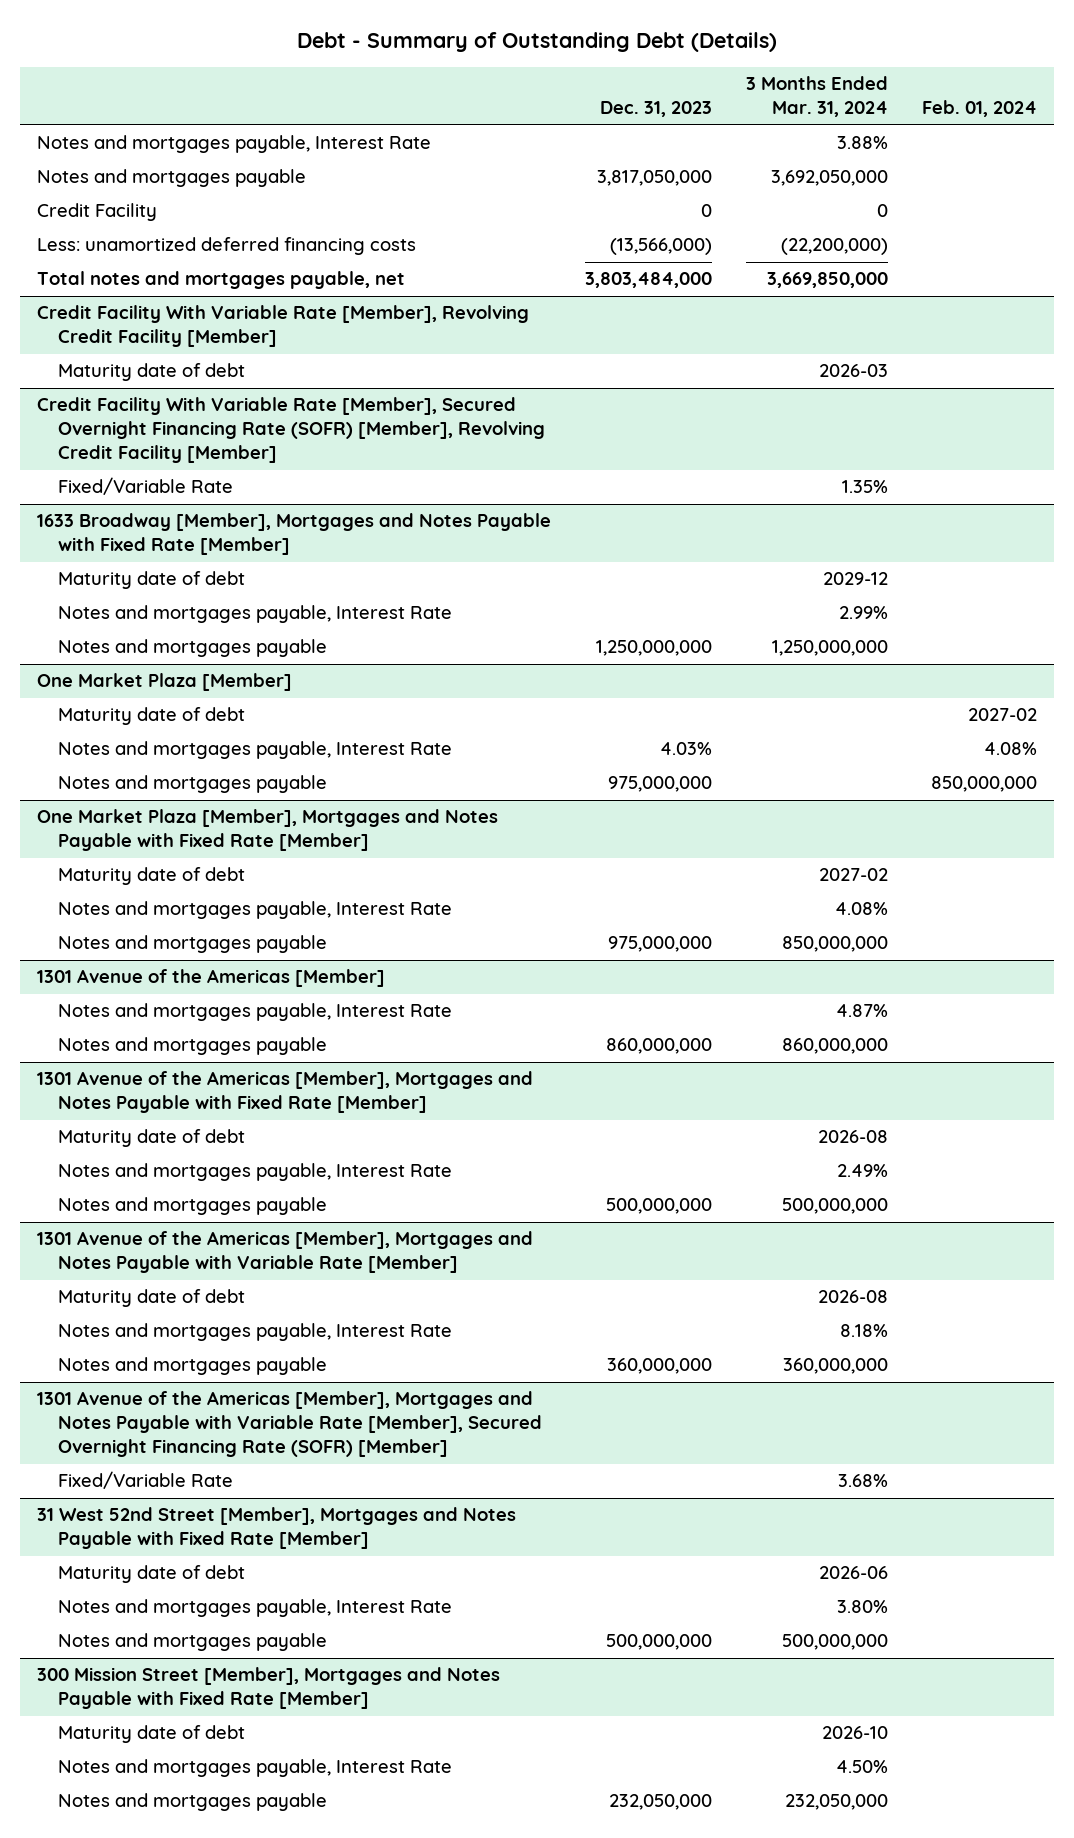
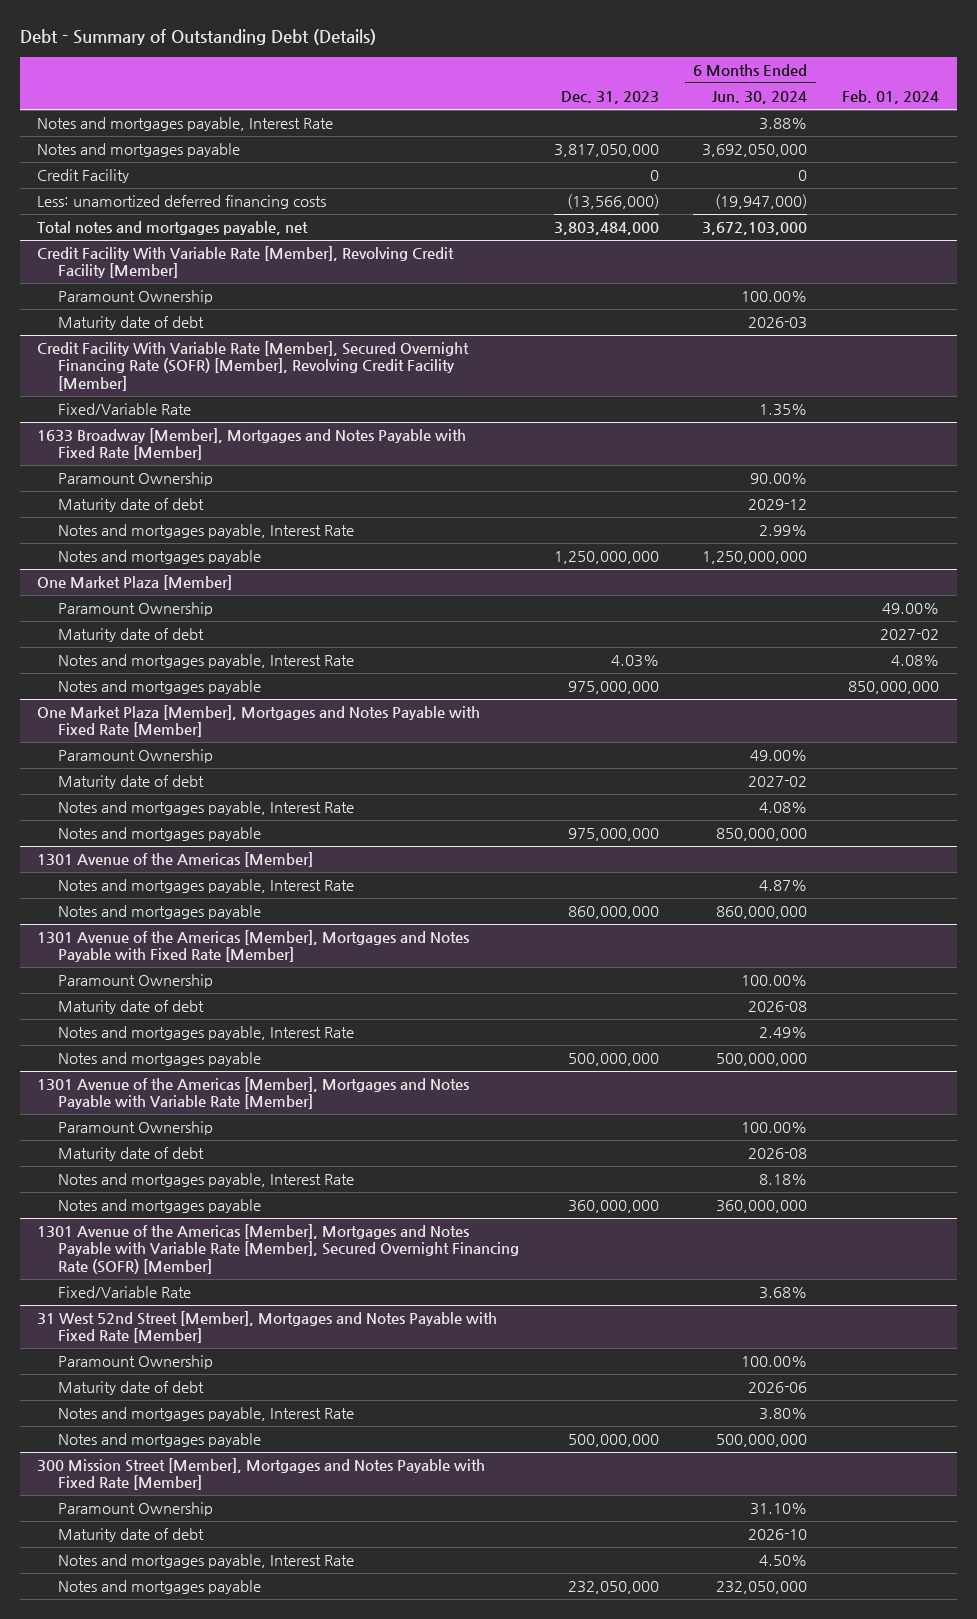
- | Dec. 31, 2023 | 3 Months Ended Mar. 31, 2024 | Feb. 01, 2024
+ | Dec. 31, 2023 | 6 Months Ended Jun. 30, 2024 | Feb. 01, 2024
@ Credit Facility With Variable Rate [Member], Revolving Credit Facility [Member]
+ Paramount Ownership | | 100.00% |
@ 1633 Broadway [Member], Mortgages and Notes Payable with Fixed Rate [Member]
+ Paramount Ownership | | 90.00% |
@ One Market Plaza [Member]
+ Paramount Ownership | | | 49.00%
@ One Market Plaza [Member], Mortgages and Notes Payable with Fixed Rate [Member]
+ Paramount Ownership | | 49.00% |
@ 1301 Avenue of the Americas [Member], Mortgages and Notes Payable with Fixed Rate [Member]
+ Paramount Ownership | | 100.00% |
@ 1301 Avenue of the Americas [Member], Mortgages and Notes Payable with Variable Rate [Member]
+ Paramount Ownership | | 100.00% |
@ 31 West 52nd Street [Member], Mortgages and Notes Payable with Fixed Rate [Member]
+ Paramount Ownership | | 100.00% |
@ 300 Mission Street [Member], Mortgages and Notes Payable with Fixed Rate [Member]
+ Paramount Ownership | | 31.10% |

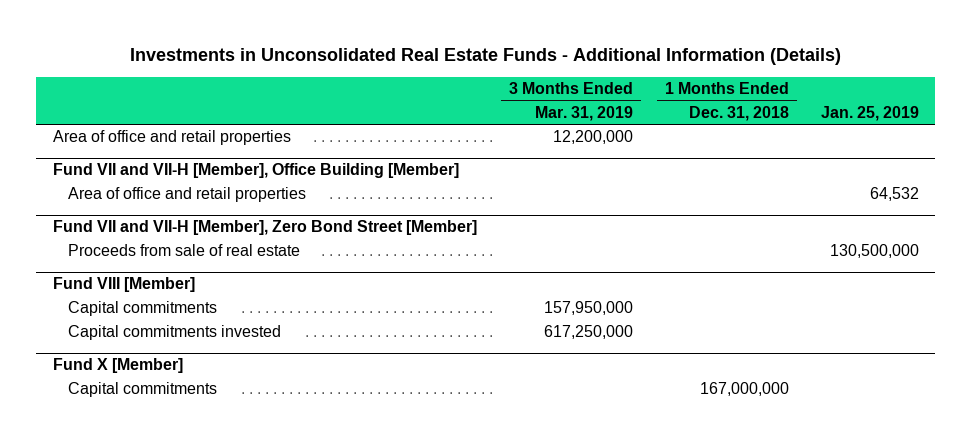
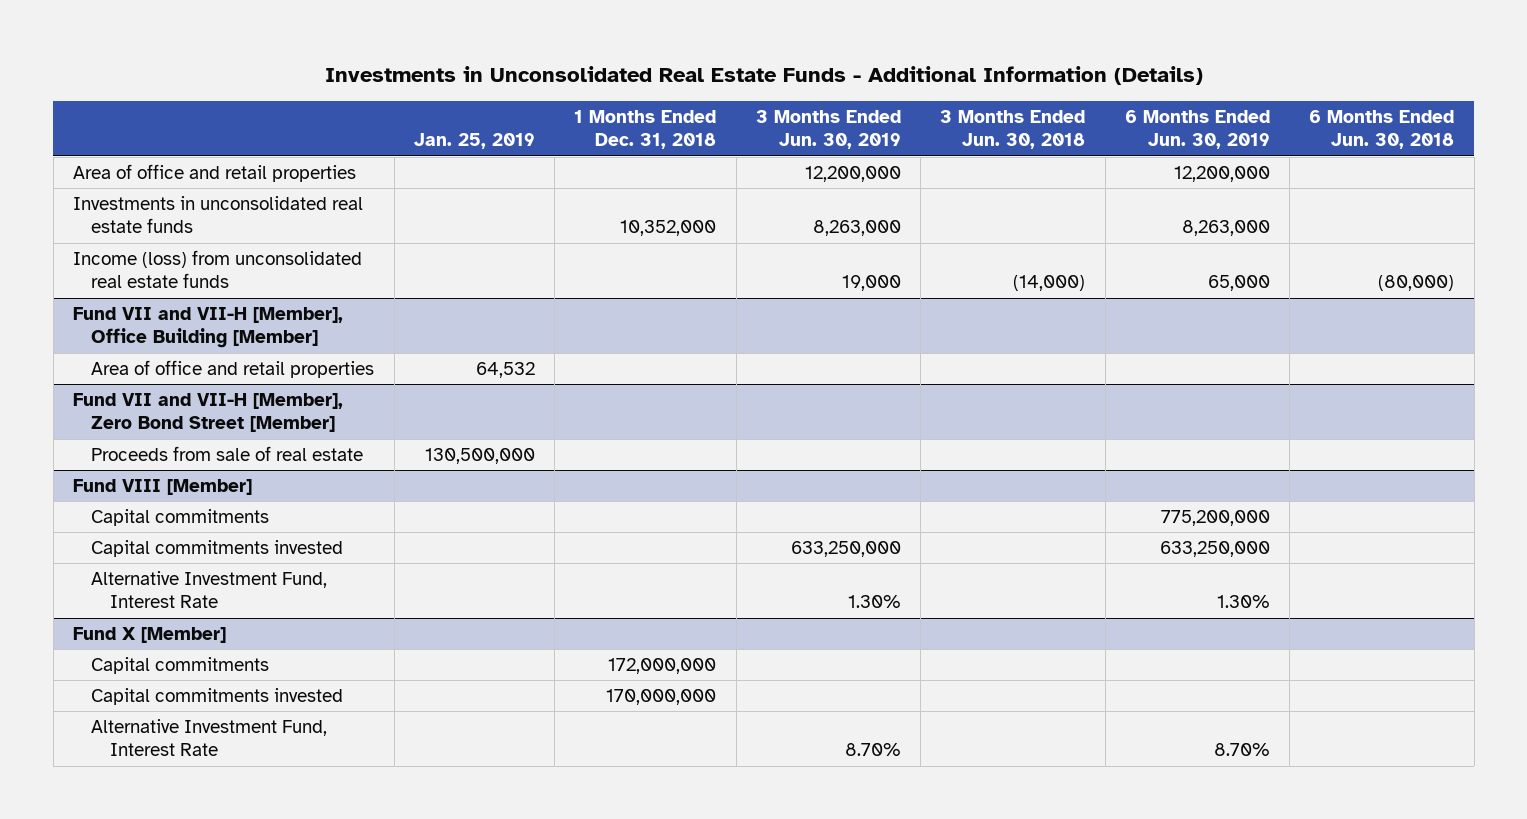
- | 3 Months Ended Mar. 31, 2019 | 1 Months Ended Dec. 31, 2018 | Jan. 25, 2019
+ | Jan. 25, 2019 | 1 Months Ended Dec. 31, 2018 | 3 Months Ended Jun. 30, 2019 | 3 Months Ended Jun. 30, 2018 | 6 Months Ended Jun. 30, 2019 | 6 Months Ended Jun. 30, 2018
+ Investments in unconsolidated real estate funds | | 10,352,000 | 8,263,000 | | 8,263,000 |
+ Income (loss) from unconsolidated real estate funds | | | 19,000 | (14,000) | 65,000 | (80,000)
@ Fund VIII [Member]
+ Alternative Investment Fund, Interest Rate | | | 1.30% | | 1.30% |
@ Fund X [Member]
- Capital commitments | | 167,000,000 |
+ Capital commitments | | 172,000,000 | | | |
+ Capital commitments invested | | 170,000,000 | | | |
+ Alternative Investment Fund, Interest Rate | | | 8.70% | | 8.70% |

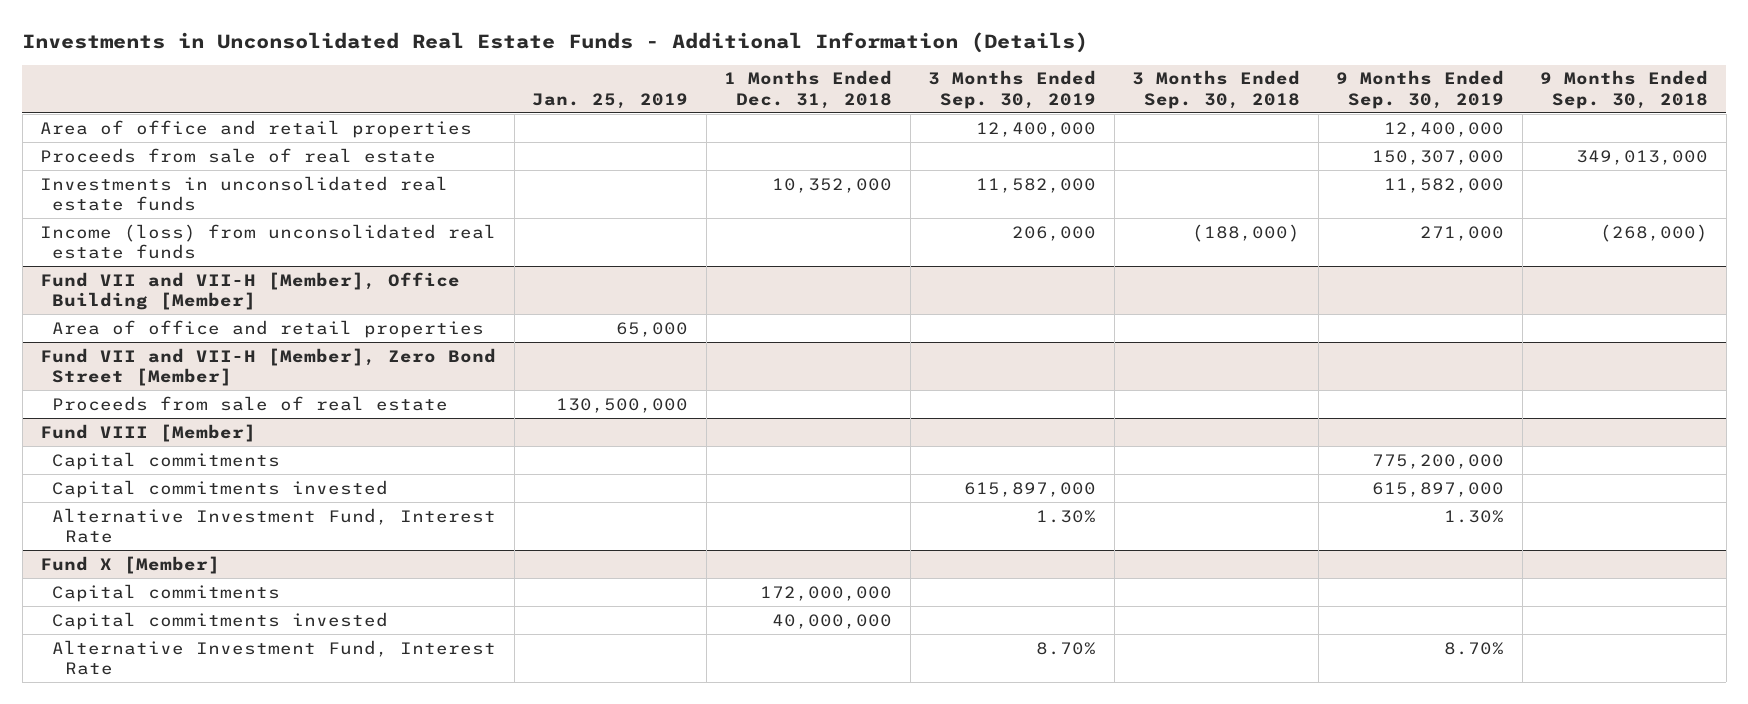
- | Jan. 25, 2019 | 1 Months Ended Dec. 31, 2018 | 3 Months Ended Jun. 30, 2019 | 3 Months Ended Jun. 30, 2018 | 6 Months Ended Jun. 30, 2019 | 6 Months Ended Jun. 30, 2018
+ | Jan. 25, 2019 | 1 Months Ended Dec. 31, 2018 | 3 Months Ended Sep. 30, 2019 | 3 Months Ended Sep. 30, 2018 | 9 Months Ended Sep. 30, 2019 | 9 Months Ended Sep. 30, 2018
+ Proceeds from sale of real estate | | | | | 150,307,000 | 349,013,000
@ Fund VII and VII-H [Member], Office Building [Member]
- Area of office and retail properties | 64,532 | | | | |
+ Area of office and retail properties | 65,000 | | | | |
@ Fund X [Member]
- Capital commitments invested | | 170,000,000 | | | |
+ Capital commitments invested | | 40,000,000 | | | |

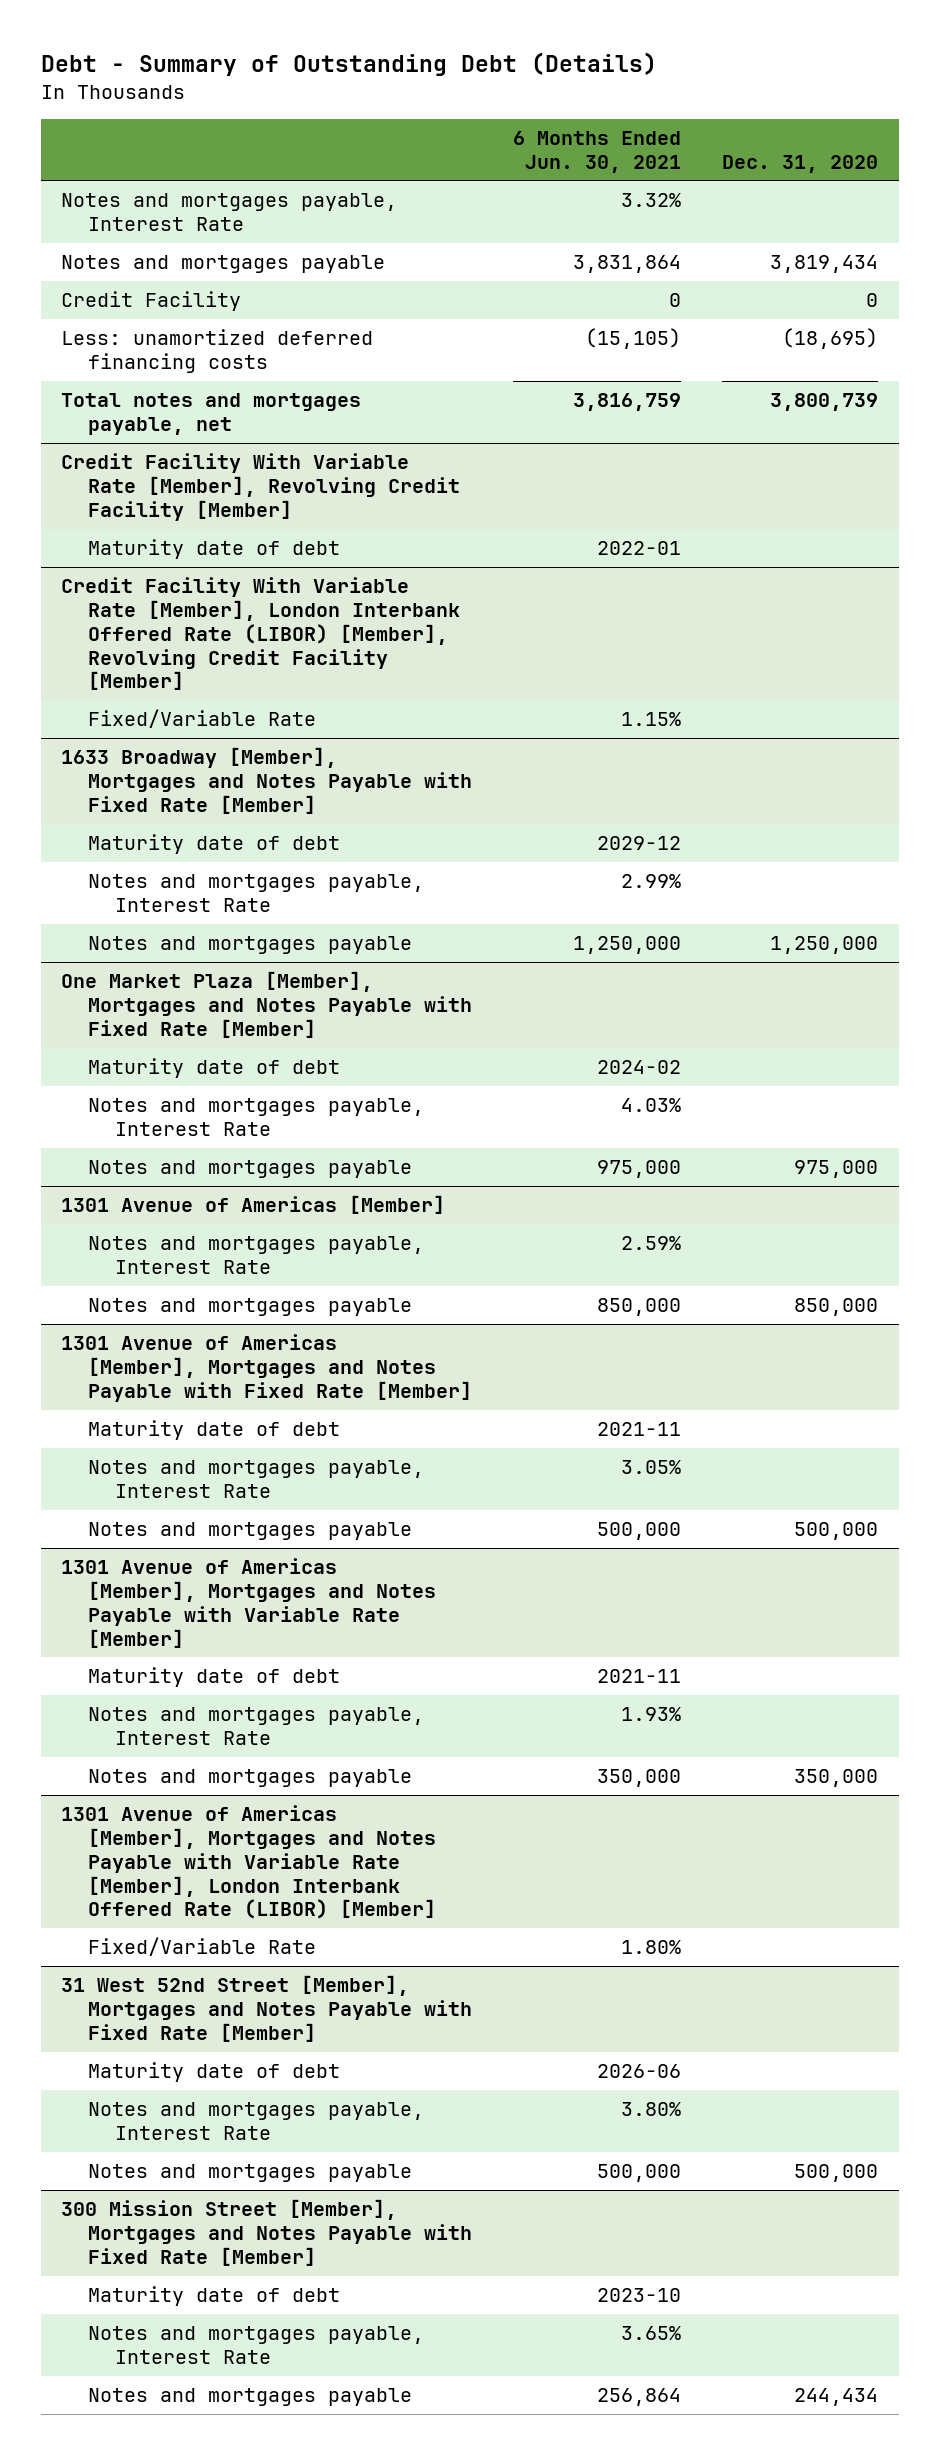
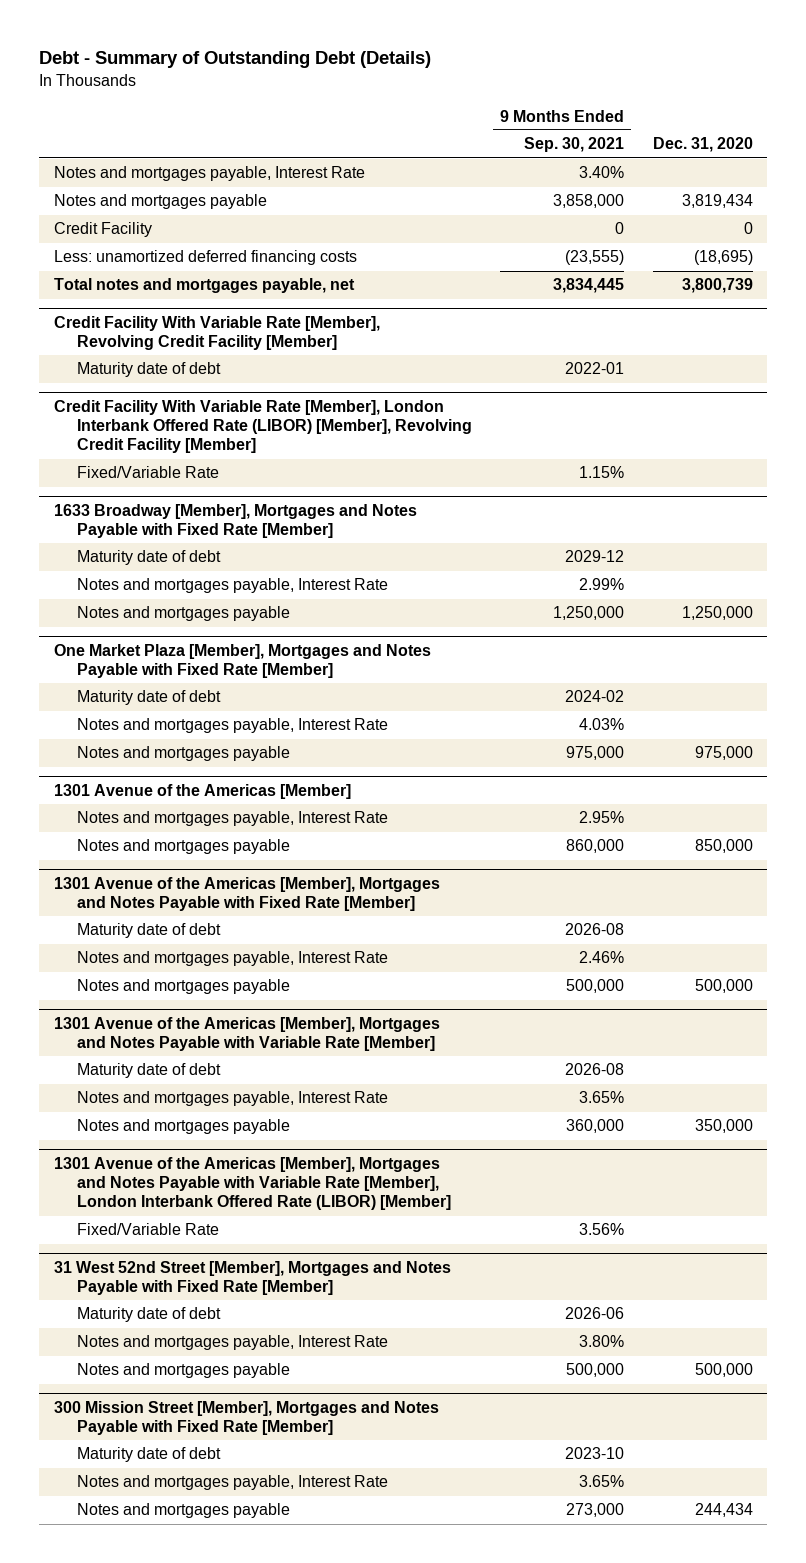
- | 6 Months Ended Jun. 30, 2021 | Dec. 31, 2020
+ | 9 Months Ended Sep. 30, 2021 | Dec. 31, 2020
- 1301 Avenue of Americas [Member]
+ 1301 Avenue of the Americas [Member]
- 1301 Avenue of Americas [Member], Mortgages and Notes Payable with Fixed Rate [Member]
+ 1301 Avenue of the Americas [Member], Mortgages and Notes Payable with Fixed Rate [Member]
- 1301 Avenue of Americas [Member], Mortgages and Notes Payable with Variable Rate [Member]
+ 1301 Avenue of the Americas [Member], Mortgages and Notes Payable with Variable Rate [Member]
- 1301 Avenue of Americas [Member], Mortgages and Notes Payable with Variable Rate [Member], London Interbank Offered Rate (LIBOR) [Member]
+ 1301 Avenue of the Americas [Member], Mortgages and Notes Payable with Variable Rate [Member], London Interbank Offered Rate (LIBOR) [Member]

